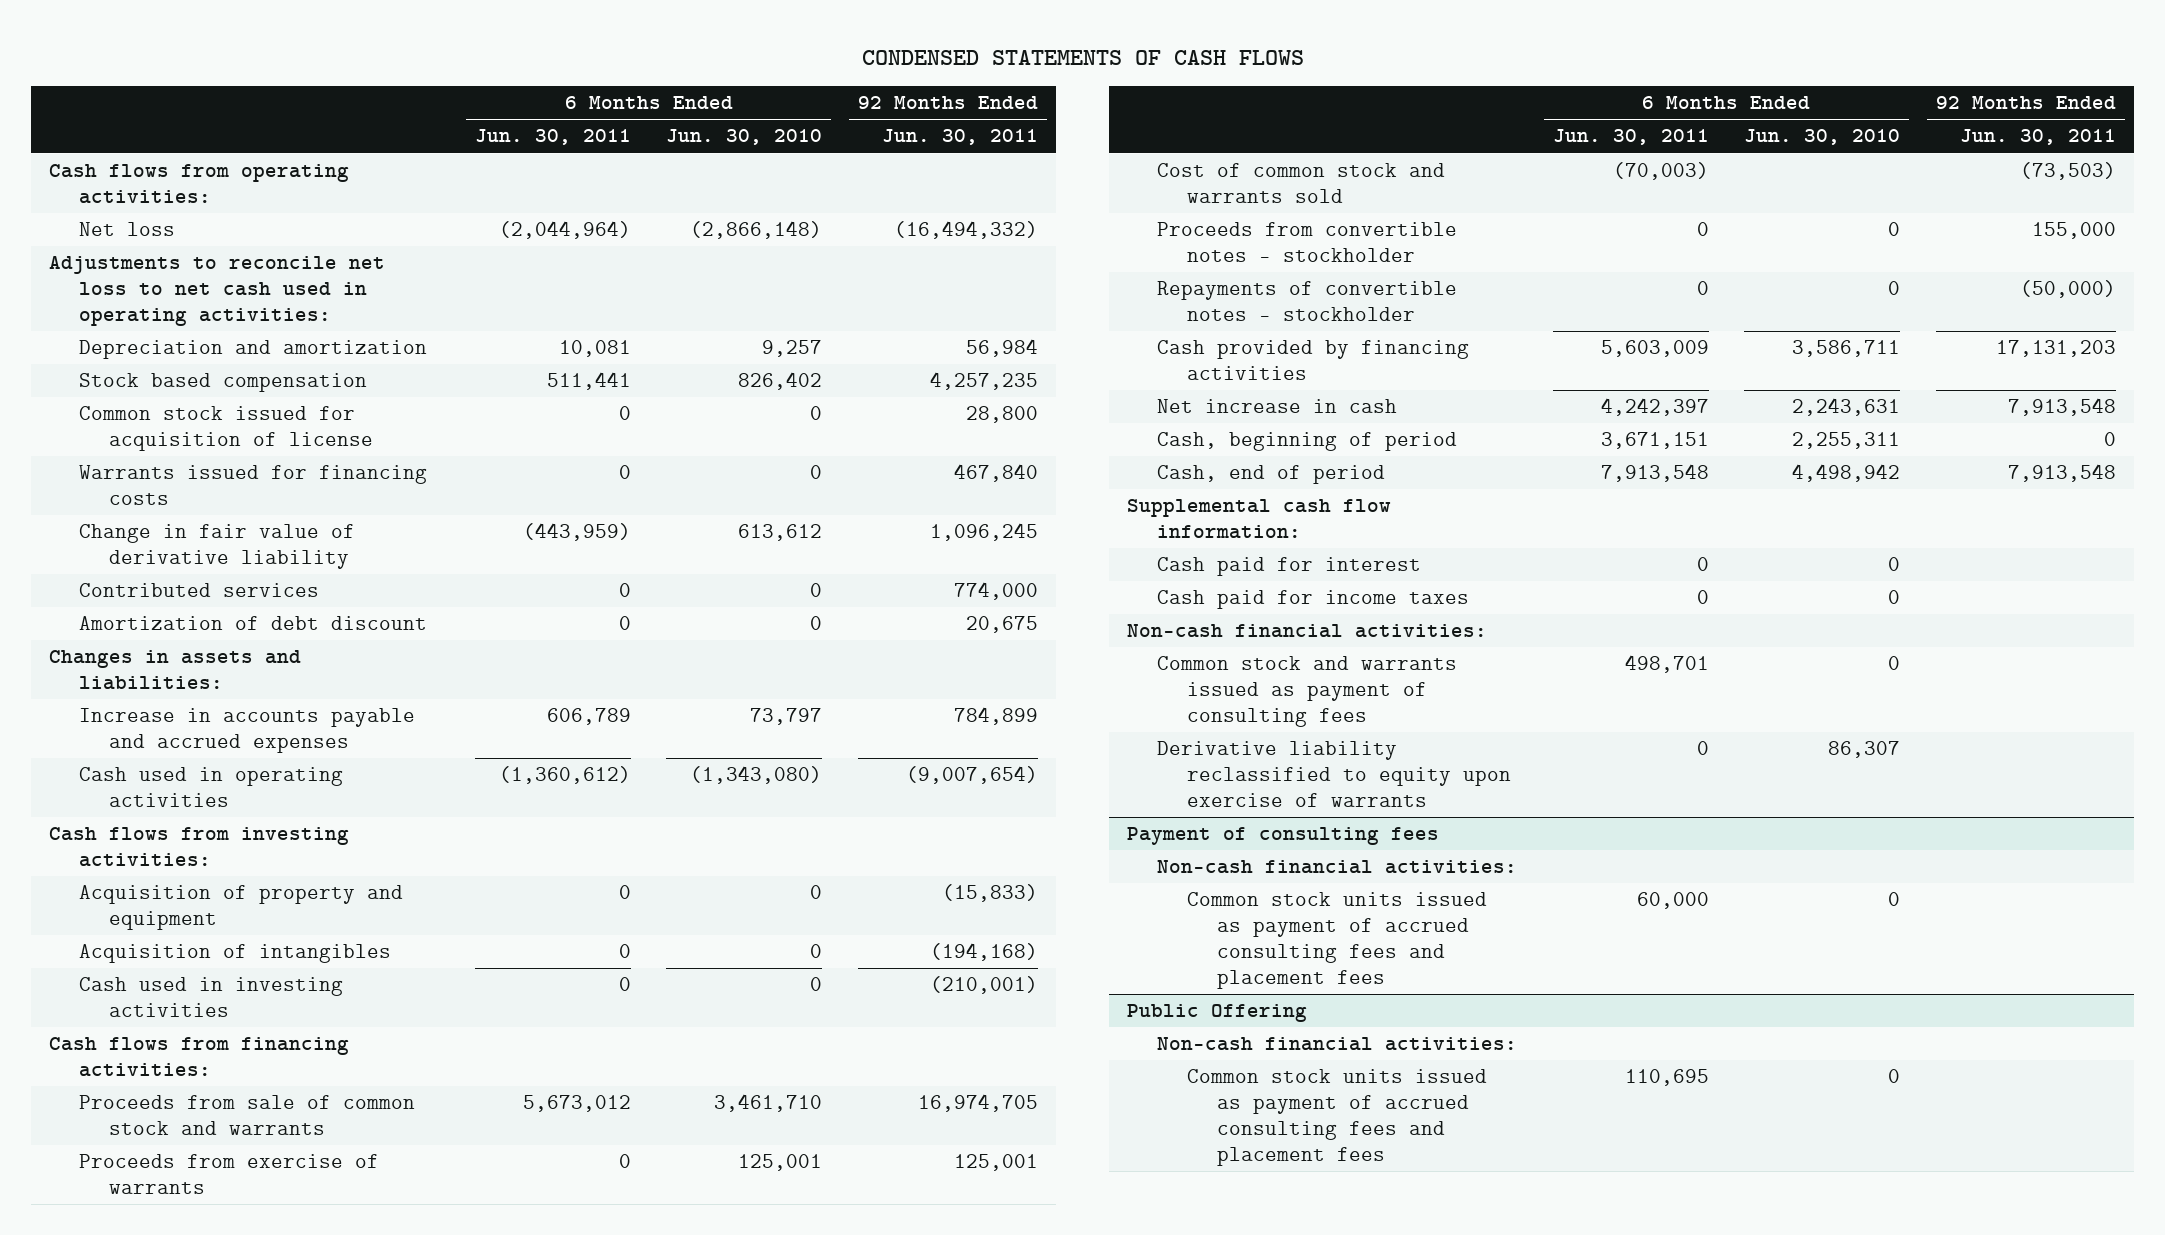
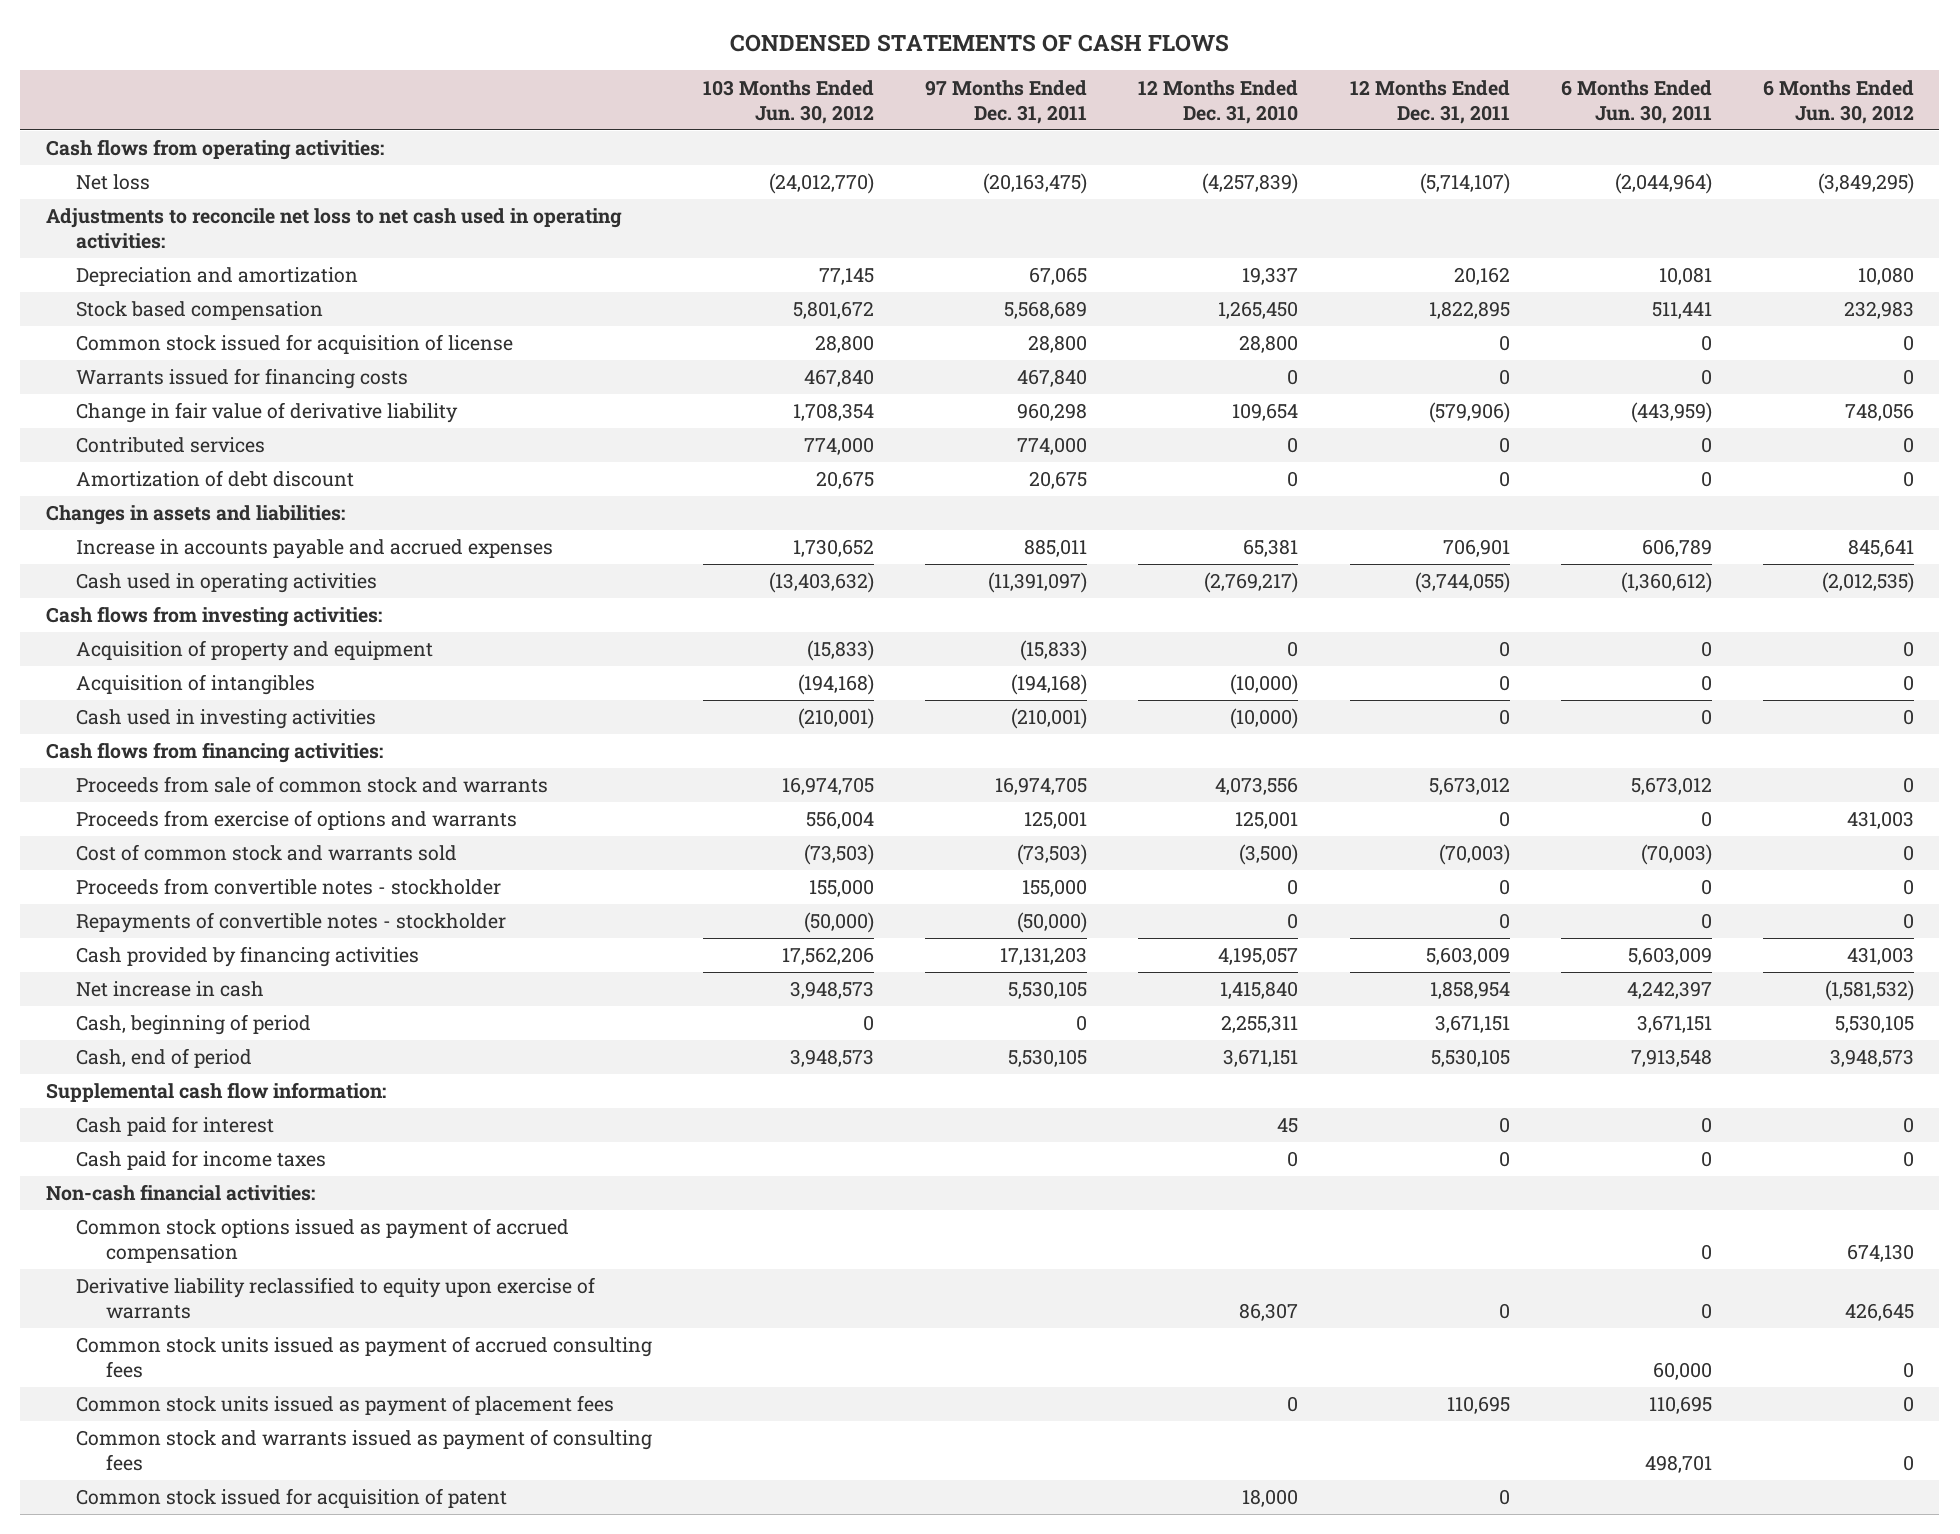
- | 6 Months Ended Jun. 30, 2011 | 6 Months Ended Jun. 30, 2010 | 92 Months Ended Jun. 30, 2011
+ | 103 Months Ended Jun. 30, 2012 | 97 Months Ended Dec. 31, 2011 | 12 Months Ended Dec. 31, 2010 | 12 Months Ended Dec. 31, 2011 | 6 Months Ended Jun. 30, 2011 | 6 Months Ended Jun. 30, 2012
- Proceeds from exercise of warrants | 0 | 125,001 | 125,001
+ Proceeds from exercise of options and warrants | 556,004 | 125,001 | 125,001 | 0 | 0 | 431,003
+ Common stock options issued as payment of accrued compensation | | | | | 0 | 674,130
- Payment of consulting fees
- Non-cash financial activities:
- Common stock units issued as payment of accrued consulting fees and placement fees | 60,000 | 0 |
- Public Offering
- Non-cash financial activities:
- Common stock units issued as payment of accrued consulting fees and placement fees | 110,695 | 0 |
+ Common stock units issued as payment of accrued consulting fees | | | | | 60,000 | 0
+ Common stock units issued as payment of placement fees | | | 0 | 110,695 | 110,695 | 0
moved down: Common stock and warrants issued as payment of consulting fees | | | | | 498,701 | 0
+ Common stock issued for acquisition of patent | | | 18,000 | 0 | |

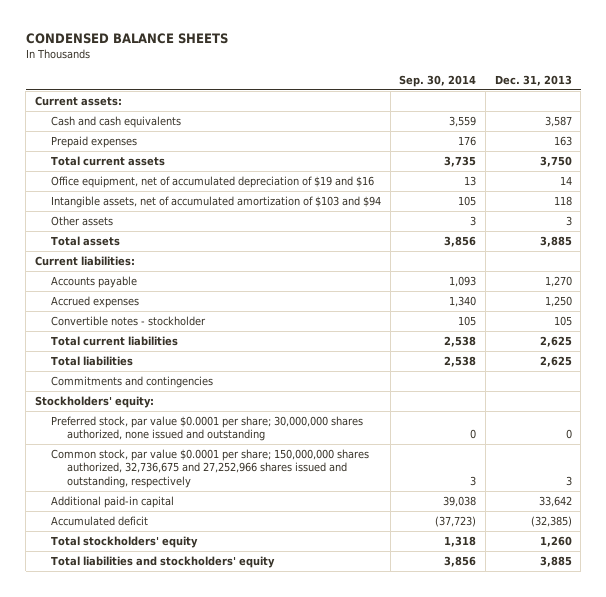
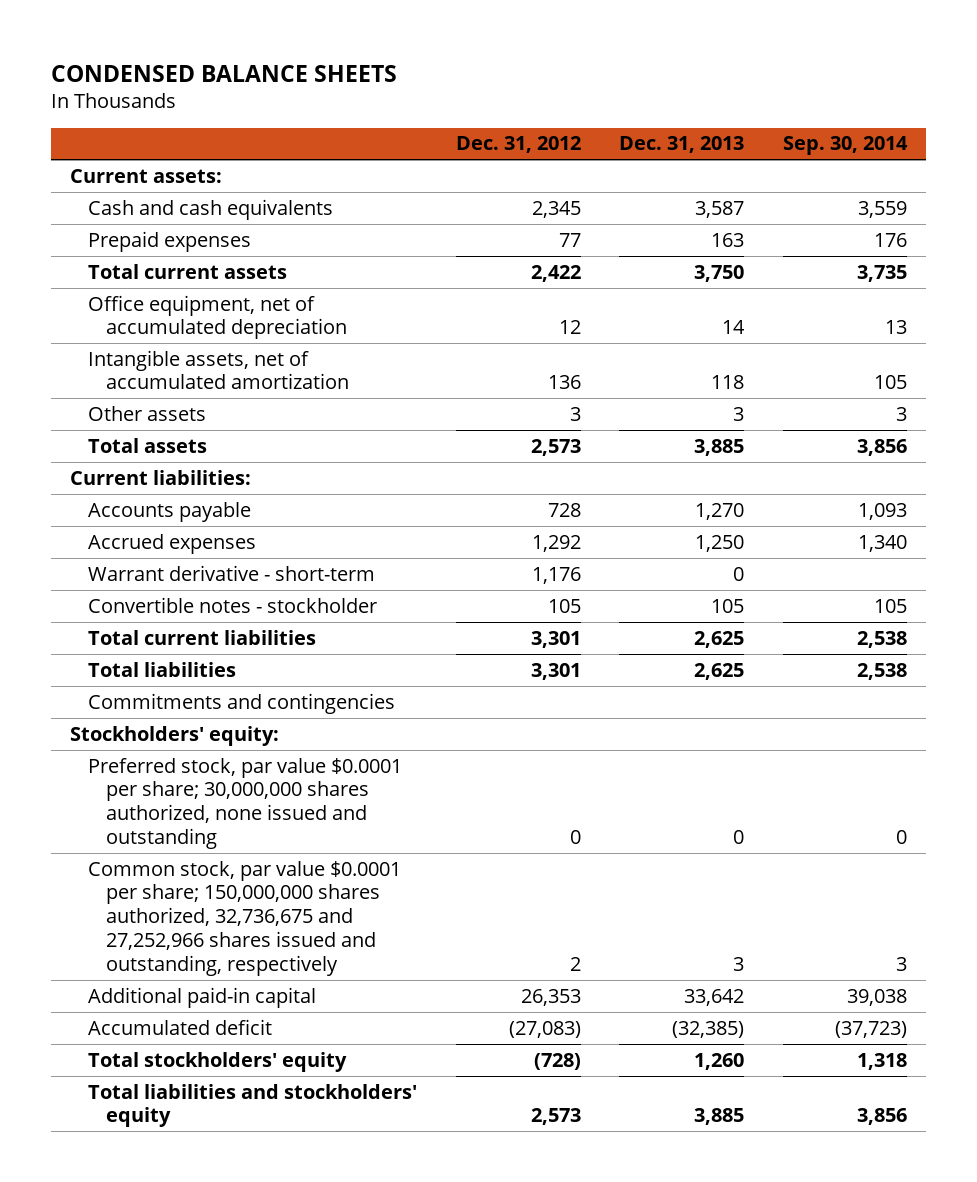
- | Sep. 30, 2014 | Dec. 31, 2013
+ | Dec. 31, 2012 | Dec. 31, 2013 | Sep. 30, 2014
- Office equipment, net of accumulated depreciation of $19 and $16 | 13 | 14
- Intangible assets, net of accumulated amortization of $103 and $94 | 105 | 118
+ Office equipment, net of accumulated depreciation | 12 | 14 | 13
+ Intangible assets, net of accumulated amortization | 136 | 118 | 105
+ Warrant derivative - short-term | 1,176 | 0 |

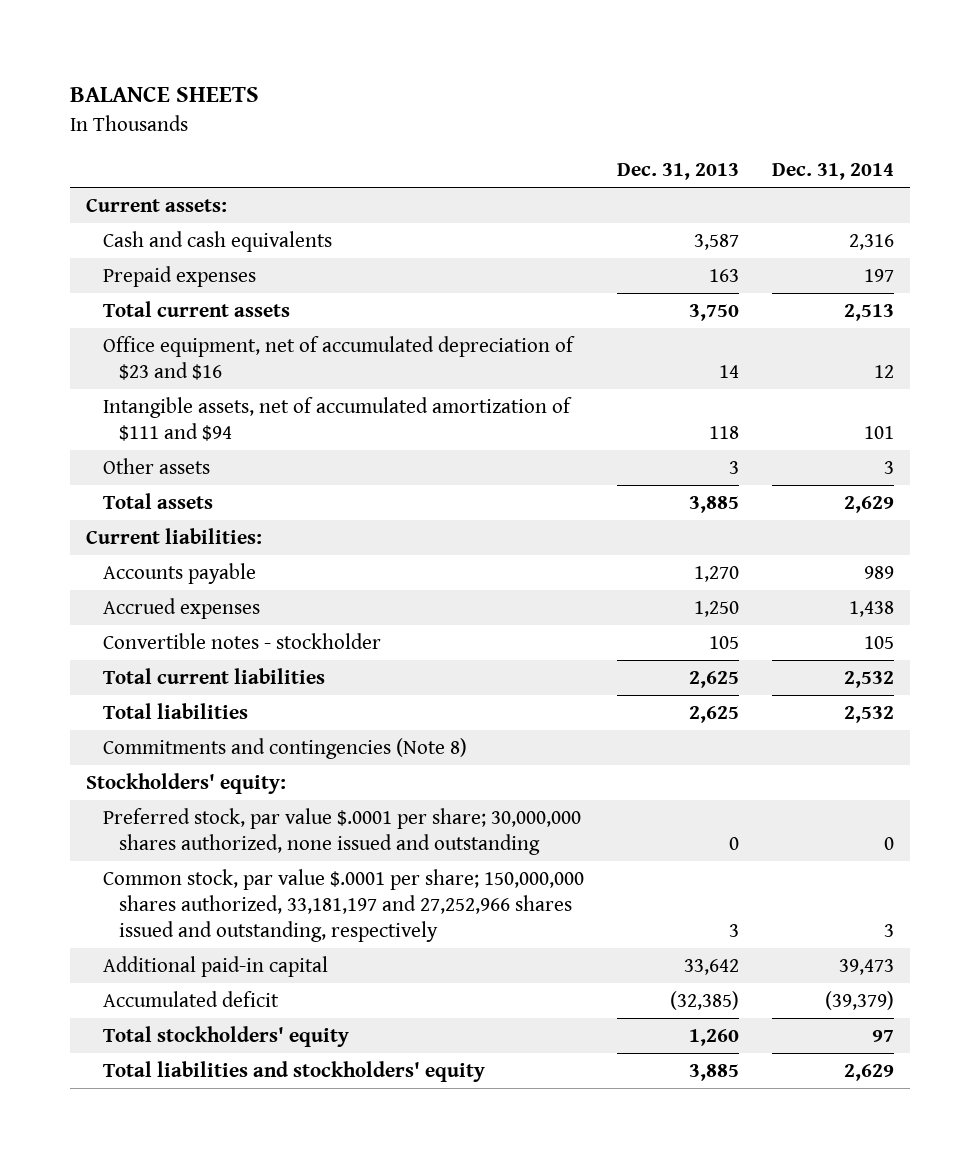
- CONDENSED BALANCE SHEETS
+ BALANCE SHEETS
- | Dec. 31, 2012 | Dec. 31, 2013 | Sep. 30, 2014
+ | Dec. 31, 2013 | Dec. 31, 2014
- Office equipment, net of accumulated depreciation | 12 | 14 | 13
- Intangible assets, net of accumulated amortization | 136 | 118 | 105
+ Office equipment, net of accumulated depreciation of $23 and $16 | 14 | 12
+ Intangible assets, net of accumulated amortization of $111 and $94 | 118 | 101
- Warrant derivative - short-term | 1,176 | 0 |
- Commitments and contingencies
+ Commitments and contingencies (Note 8)
- Preferred stock, par value $0.0001 per share; 30,000,000 shares authorized, none issued and outstanding | 0 | 0 | 0
- Common stock, par value $0.0001 per share; 150,000,000 shares authorized, 32,736,675 and 27,252,966 shares issued and outstanding, respectively | 2 | 3 | 3
+ Preferred stock, par value $.0001 per share; 30,000,000 shares authorized, none issued and outstanding | 0 | 0
+ Common stock, par value $.0001 per share; 150,000,000 shares authorized, 33,181,197 and 27,252,966 shares issued and outstanding, respectively | 3 | 3

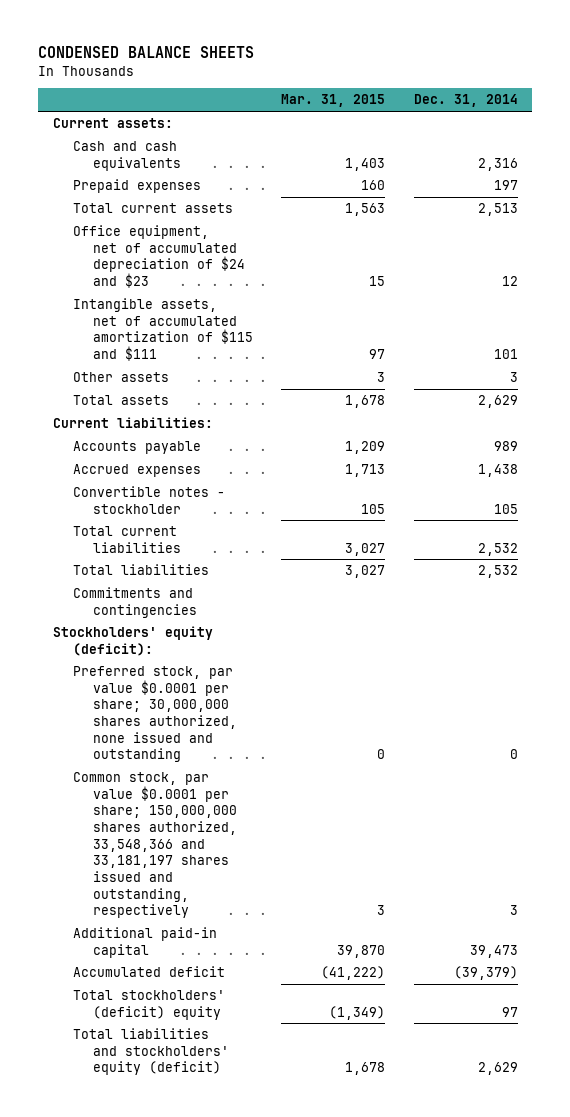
- BALANCE SHEETS
+ CONDENSED BALANCE SHEETS
- | Dec. 31, 2013 | Dec. 31, 2014
+ | Mar. 31, 2015 | Dec. 31, 2014
- Office equipment, net of accumulated depreciation of $23 and $16 | 14 | 12
- Intangible assets, net of accumulated amortization of $111 and $94 | 118 | 101
+ Office equipment, net of accumulated depreciation of $24 and $23 | 15 | 12
+ Intangible assets, net of accumulated amortization of $115 and $111 | 97 | 101
- Commitments and contingencies (Note 8)
- Stockholders' equity:
- Preferred stock, par value $.0001 per share; 30,000,000 shares authorized, none issued and outstanding | 0 | 0
- Common stock, par value $.0001 per share; 150,000,000 shares authorized, 33,181,197 and 27,252,966 shares issued and outstanding, respectively | 3 | 3
+ Commitments and contingencies
+ Stockholders' equity (deficit):
+ Preferred stock, par value $0.0001 per share; 30,000,000 shares authorized, none issued and outstanding | 0 | 0
+ Common stock, par value $0.0001 per share; 150,000,000 shares authorized, 33,548,366 and 33,181,197 shares issued and outstanding, respectively | 3 | 3
- Total stockholders' equity | 1,260 | 97
- Total liabilities and stockholders' equity | 3,885 | 2,629
+ Total stockholders' (deficit) equity | (1,349) | 97
+ Total liabilities and stockholders' equity (deficit) | 1,678 | 2,629

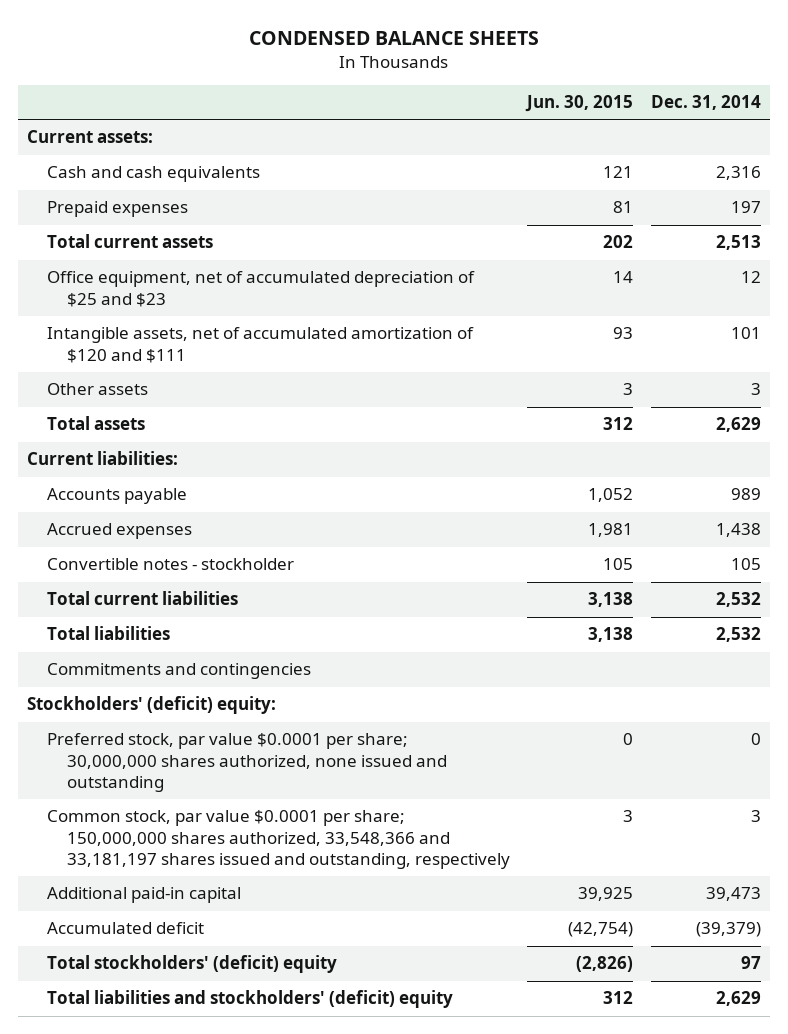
- | Mar. 31, 2015 | Dec. 31, 2014
+ | Jun. 30, 2015 | Dec. 31, 2014
- Office equipment, net of accumulated depreciation of $24 and $23 | 15 | 12
- Intangible assets, net of accumulated amortization of $115 and $111 | 97 | 101
+ Office equipment, net of accumulated depreciation of $25 and $23 | 14 | 12
+ Intangible assets, net of accumulated amortization of $120 and $111 | 93 | 101
- Stockholders' equity (deficit):
+ Stockholders' (deficit) equity:
- Total liabilities and stockholders' equity (deficit) | 1,678 | 2,629
+ Total liabilities and stockholders' (deficit) equity | 312 | 2,629

